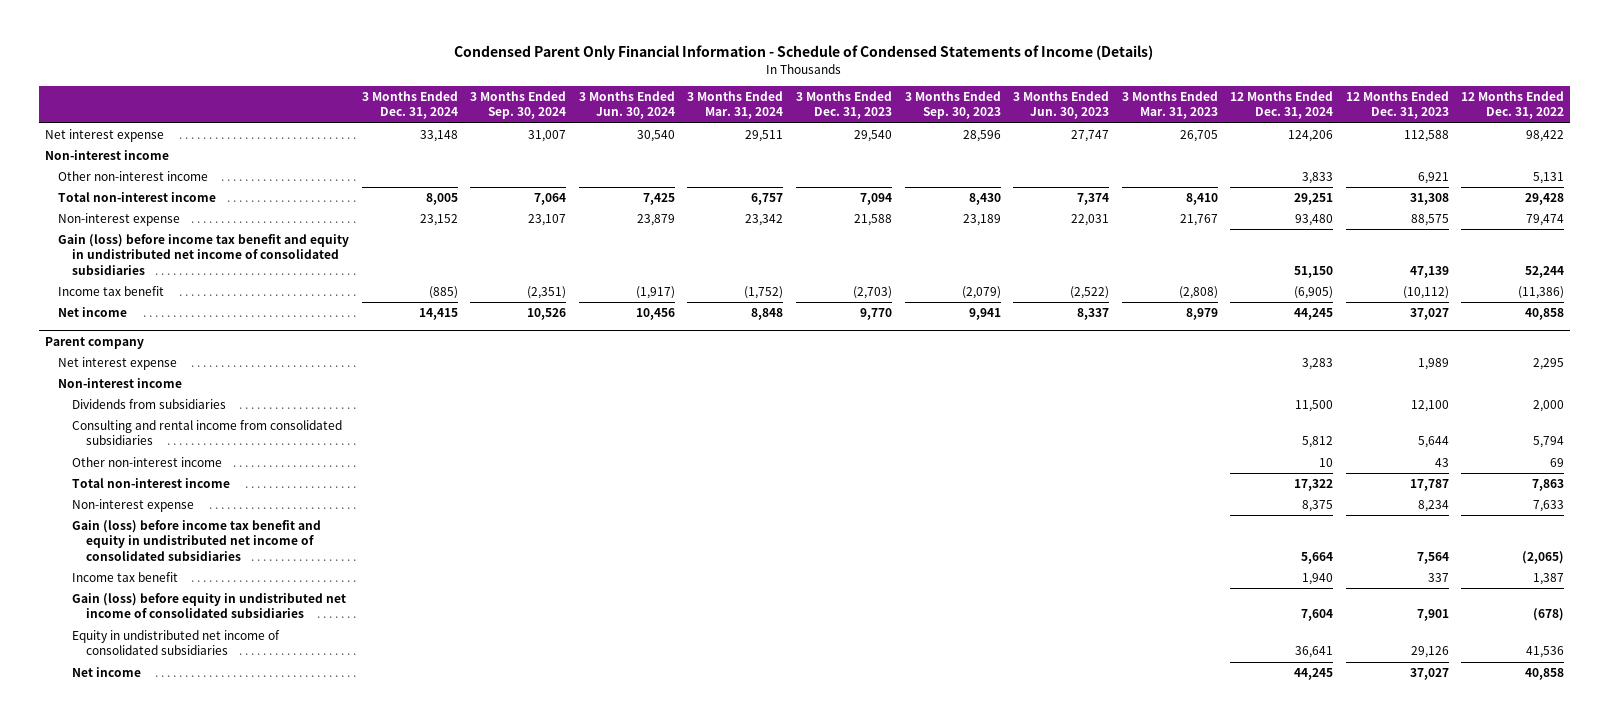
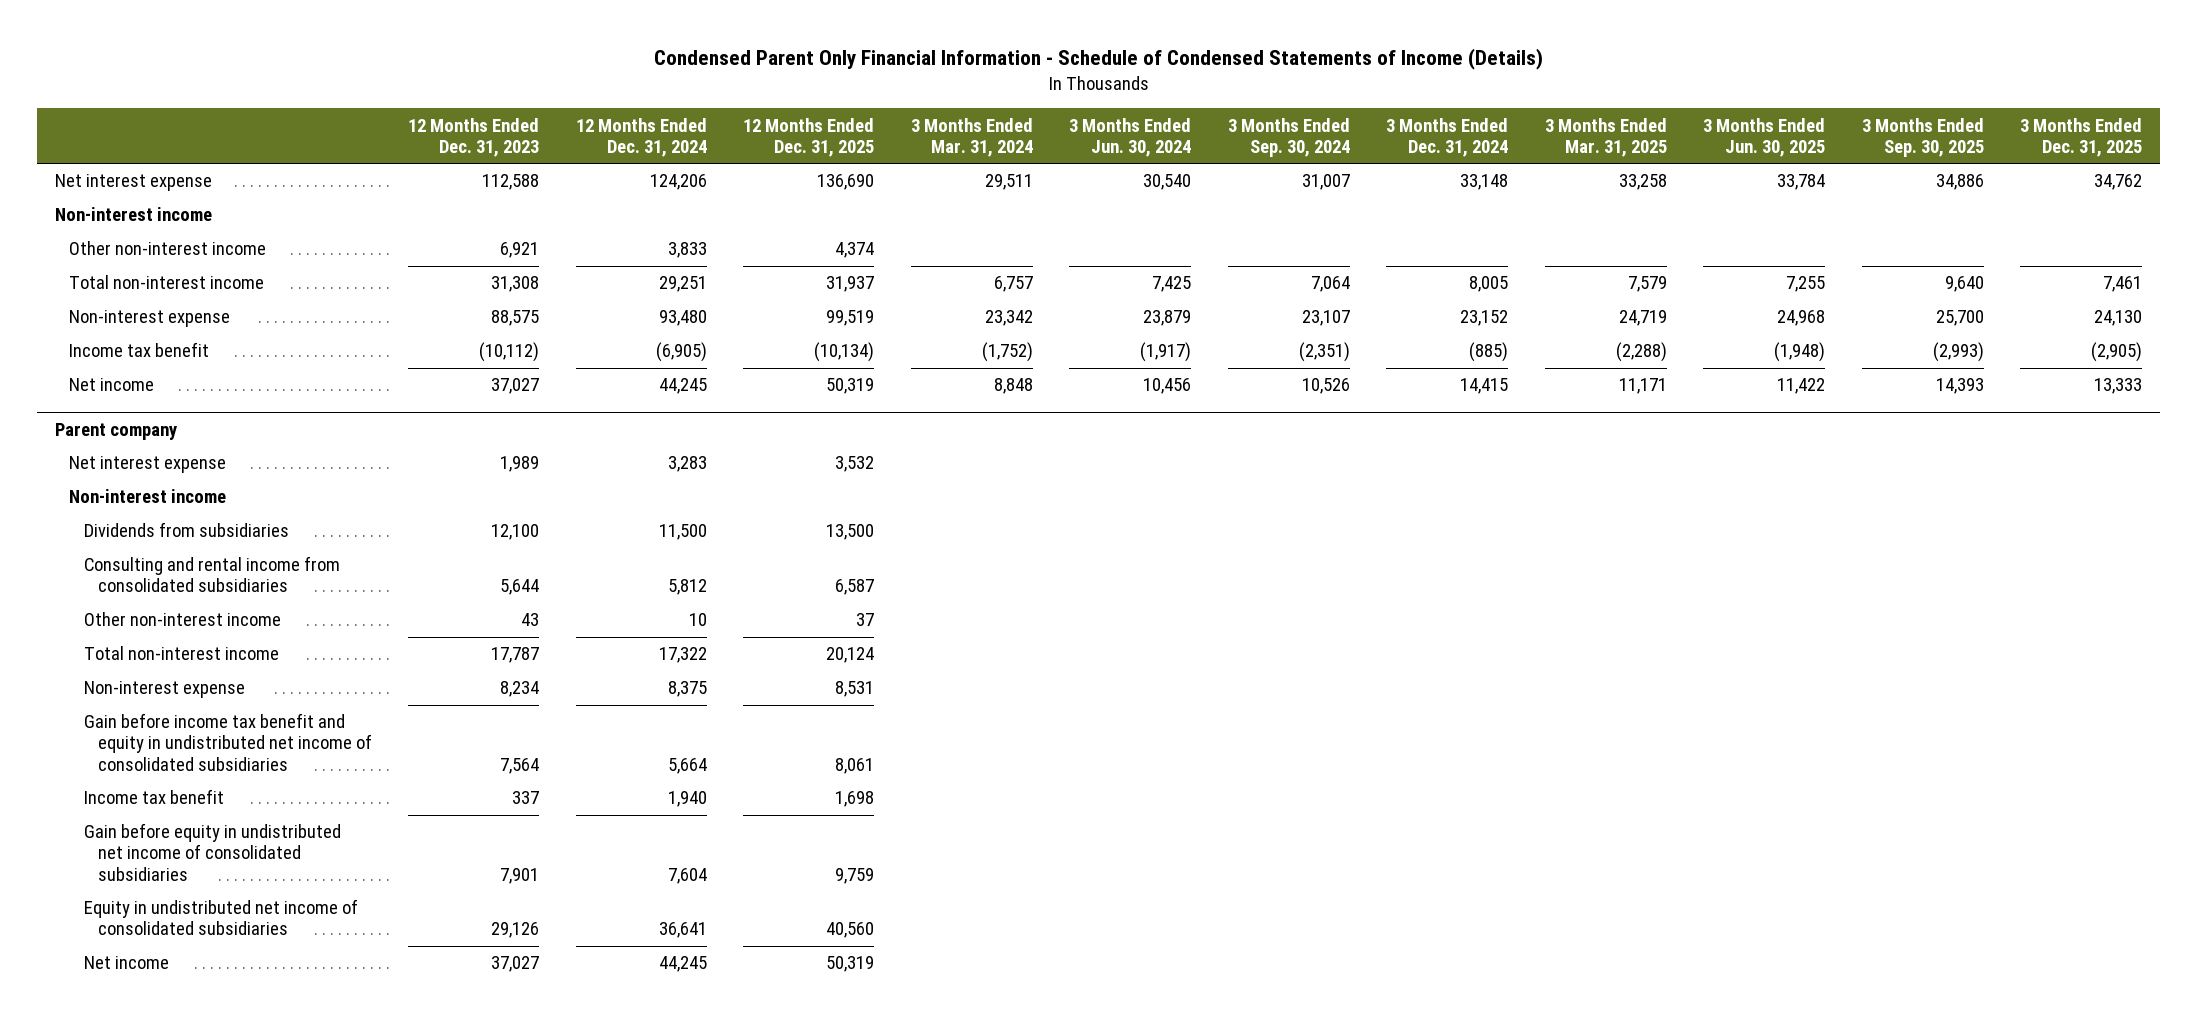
- | 3 Months Ended Dec. 31, 2024 | 3 Months Ended Sep. 30, 2024 | 3 Months Ended Jun. 30, 2024 | 3 Months Ended Mar. 31, 2024 | 3 Months Ended Dec. 31, 2023 | 3 Months Ended Sep. 30, 2023 | 3 Months Ended Jun. 30, 2023 | 3 Months Ended Mar. 31, 2023 | 12 Months Ended Dec. 31, 2024 | 12 Months Ended Dec. 31, 2023 | 12 Months Ended Dec. 31, 2022
+ | 12 Months Ended Dec. 31, 2023 | 12 Months Ended Dec. 31, 2024 | 12 Months Ended Dec. 31, 2025 | 3 Months Ended Mar. 31, 2024 | 3 Months Ended Jun. 30, 2024 | 3 Months Ended Sep. 30, 2024 | 3 Months Ended Dec. 31, 2024 | 3 Months Ended Mar. 31, 2025 | 3 Months Ended Jun. 30, 2025 | 3 Months Ended Sep. 30, 2025 | 3 Months Ended Dec. 31, 2025
- Gain (loss) before income tax benefit and equity in undistributed net income of consolidated subsidiaries | | | | | | | | | 51,150 | 47,139 | 52,244
@ Parent company
- Gain (loss) before income tax benefit and equity in undistributed net income of consolidated subsidiaries | | | | | | | | | 5,664 | 7,564 | (2,065)
+ Gain before income tax benefit and equity in undistributed net income of consolidated subsidiaries | 7,564 | 5,664 | 8,061 | | | | | | | |
- Gain (loss) before equity in undistributed net income of consolidated subsidiaries | | | | | | | | | 7,604 | 7,901 | (678)
+ Gain before equity in undistributed net income of consolidated subsidiaries | 7,901 | 7,604 | 9,759 | | | | | | | |

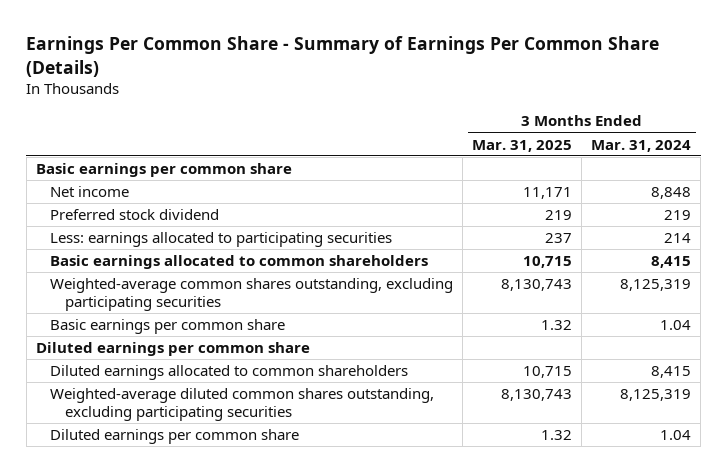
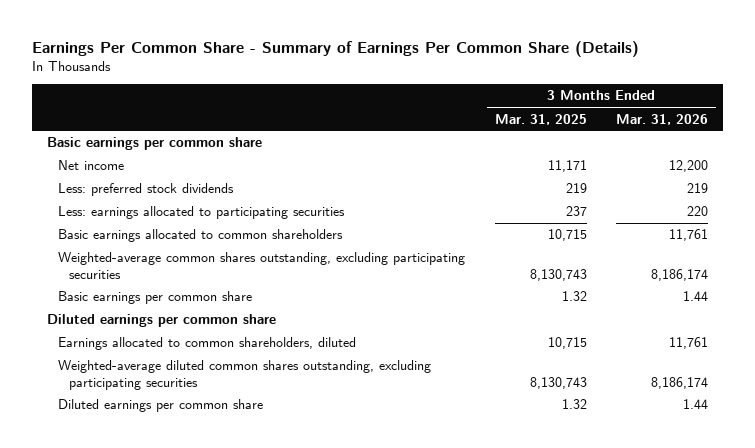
- | 3 Months Ended Mar. 31, 2025 | 3 Months Ended Mar. 31, 2024
+ | 3 Months Ended Mar. 31, 2025 | 3 Months Ended Mar. 31, 2026
- Preferred stock dividend | 219 | 219
+ Less: preferred stock dividends | 219 | 219
- Diluted earnings allocated to common shareholders | 10,715 | 8,415
+ Earnings allocated to common shareholders, diluted | 10,715 | 11,761

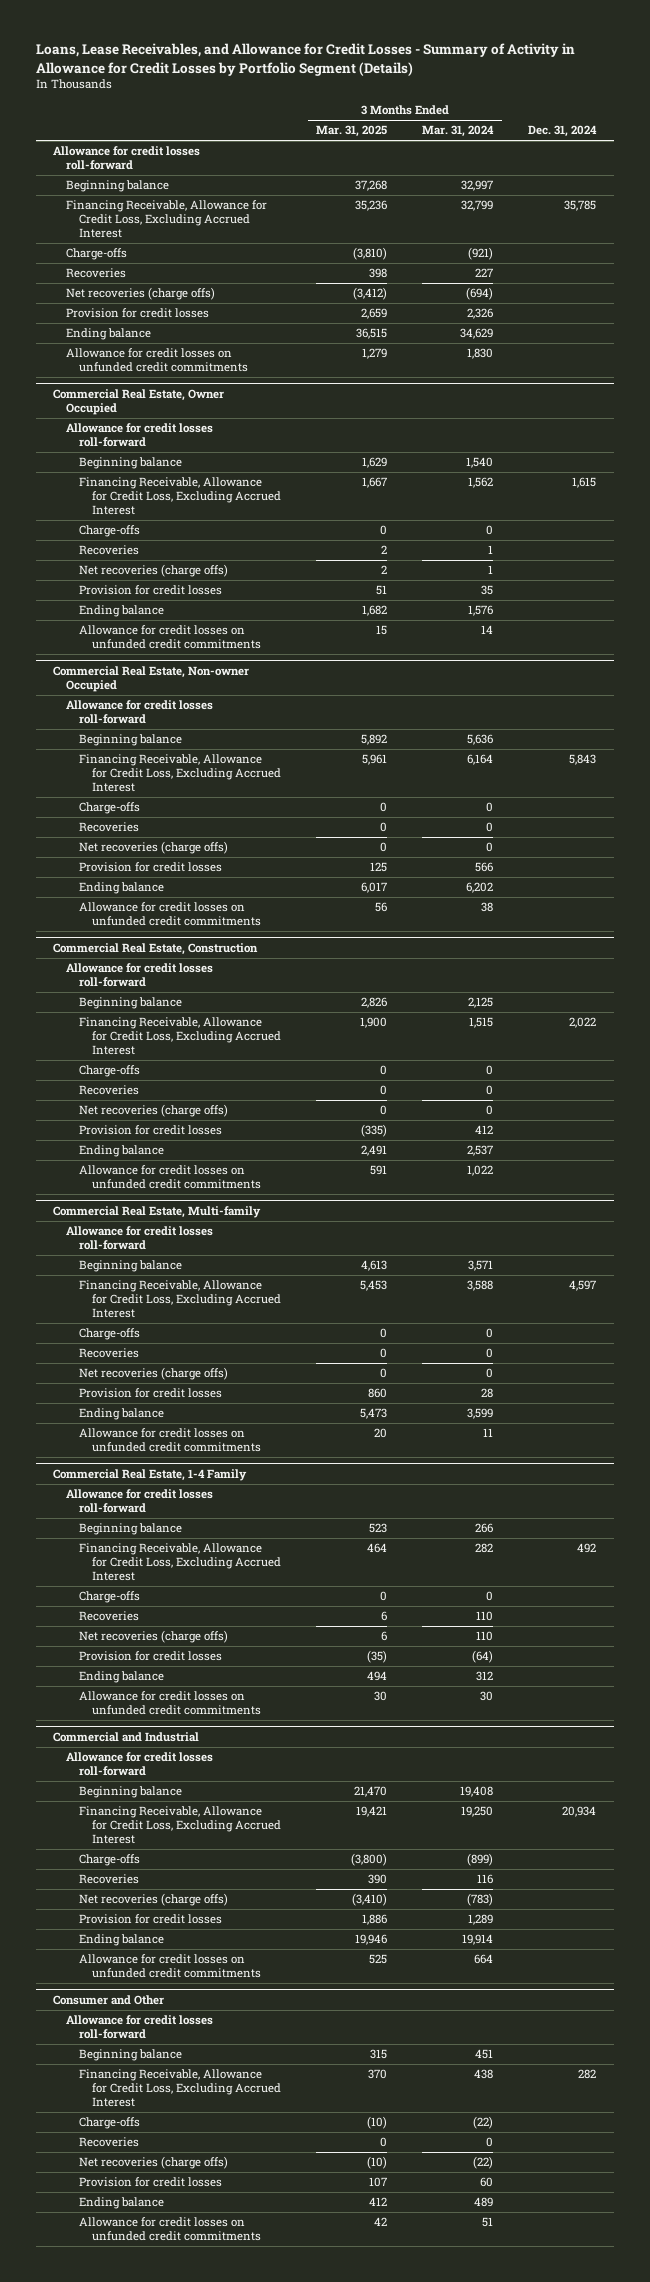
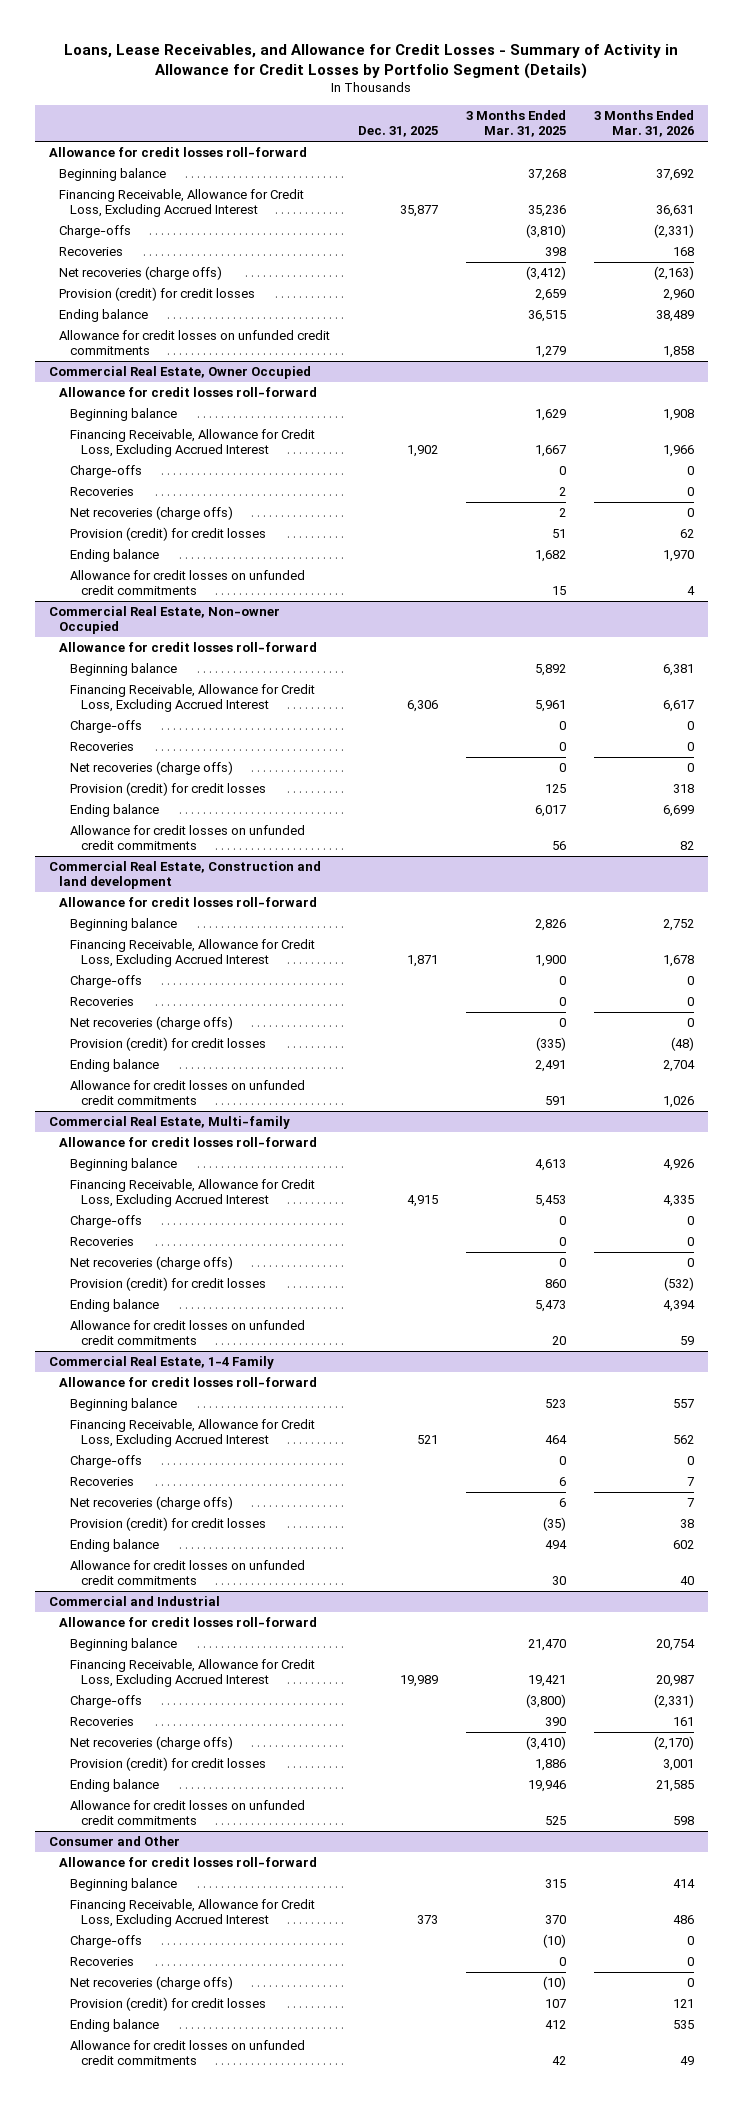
- | 3 Months Ended Mar. 31, 2025 | 3 Months Ended Mar. 31, 2024 | Dec. 31, 2024
+ | Dec. 31, 2025 | 3 Months Ended Mar. 31, 2025 | 3 Months Ended Mar. 31, 2026
- Provision for credit losses | 2,659 | 2,326 |
+ Provision (credit) for credit losses | | 2,659 | 2,960
@ Commercial Real Estate, Owner Occupied
- Provision for credit losses | 51 | 35 |
+ Provision (credit) for credit losses | | 51 | 62
@ Commercial Real Estate, Non-owner Occupied
- Provision for credit losses | 125 | 566 |
+ Provision (credit) for credit losses | | 125 | 318
- Commercial Real Estate, Construction
+ Commercial Real Estate, Construction and land development
- Provision for credit losses | (335) | 412 |
+ Provision (credit) for credit losses | | (335) | (48)
@ Commercial Real Estate, Multi-family
- Provision for credit losses | 860 | 28 |
+ Provision (credit) for credit losses | | 860 | (532)
@ Commercial Real Estate, 1-4 Family
- Provision for credit losses | (35) | (64) |
+ Provision (credit) for credit losses | | (35) | 38
@ Commercial and Industrial
- Provision for credit losses | 1,886 | 1,289 |
+ Provision (credit) for credit losses | | 1,886 | 3,001
@ Consumer and Other
- Provision for credit losses | 107 | 60 |
+ Provision (credit) for credit losses | | 107 | 121

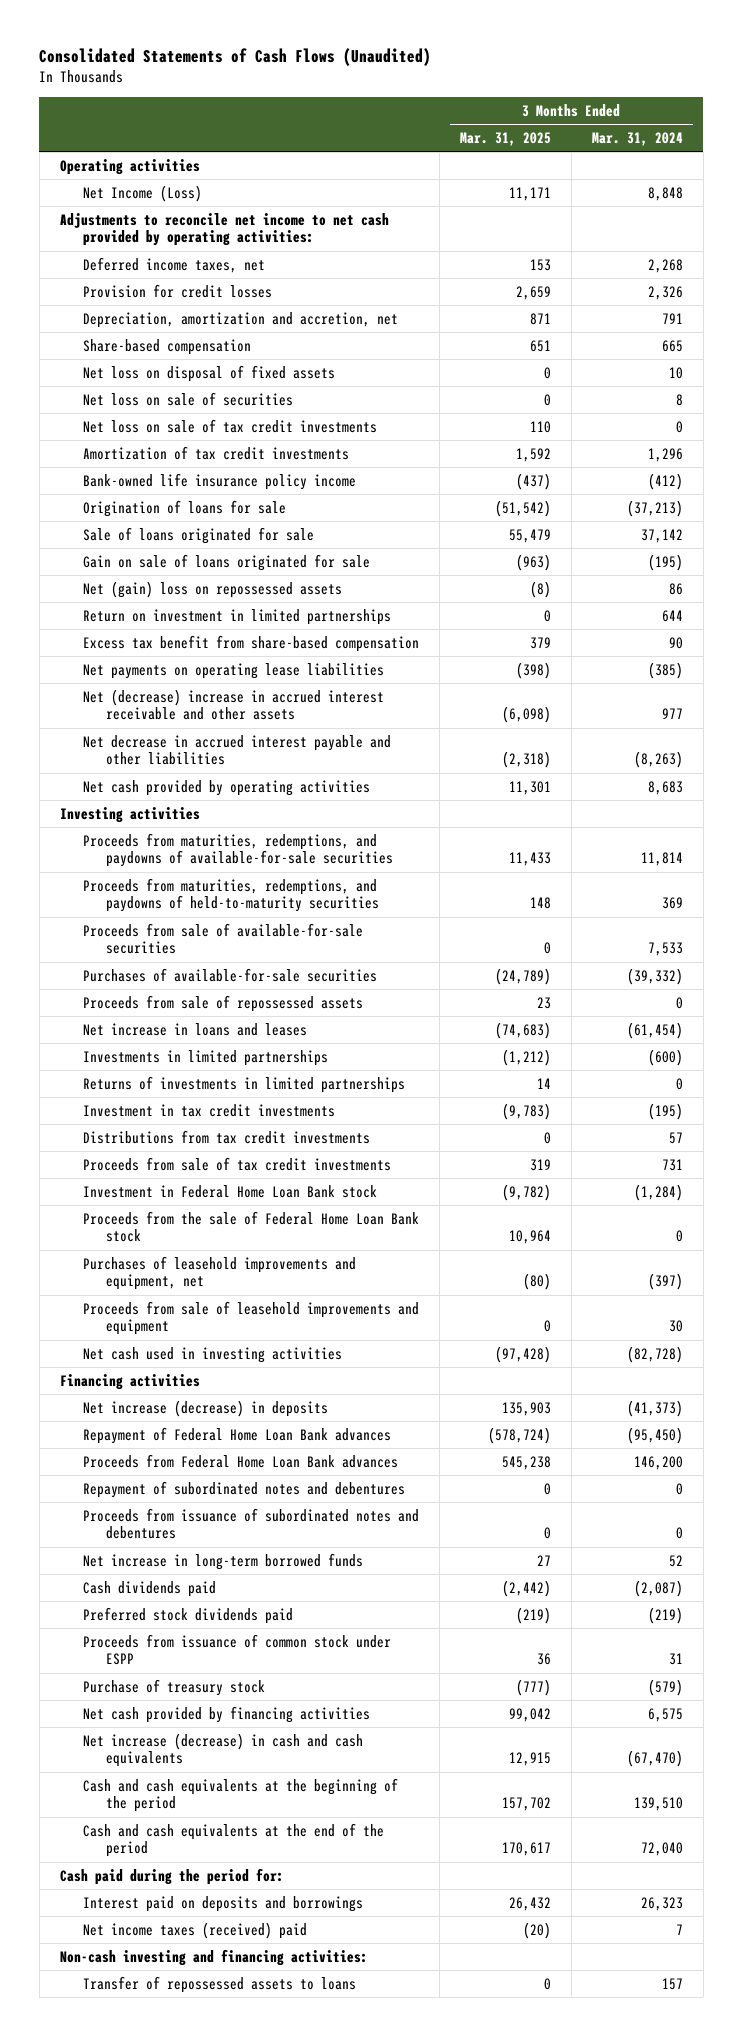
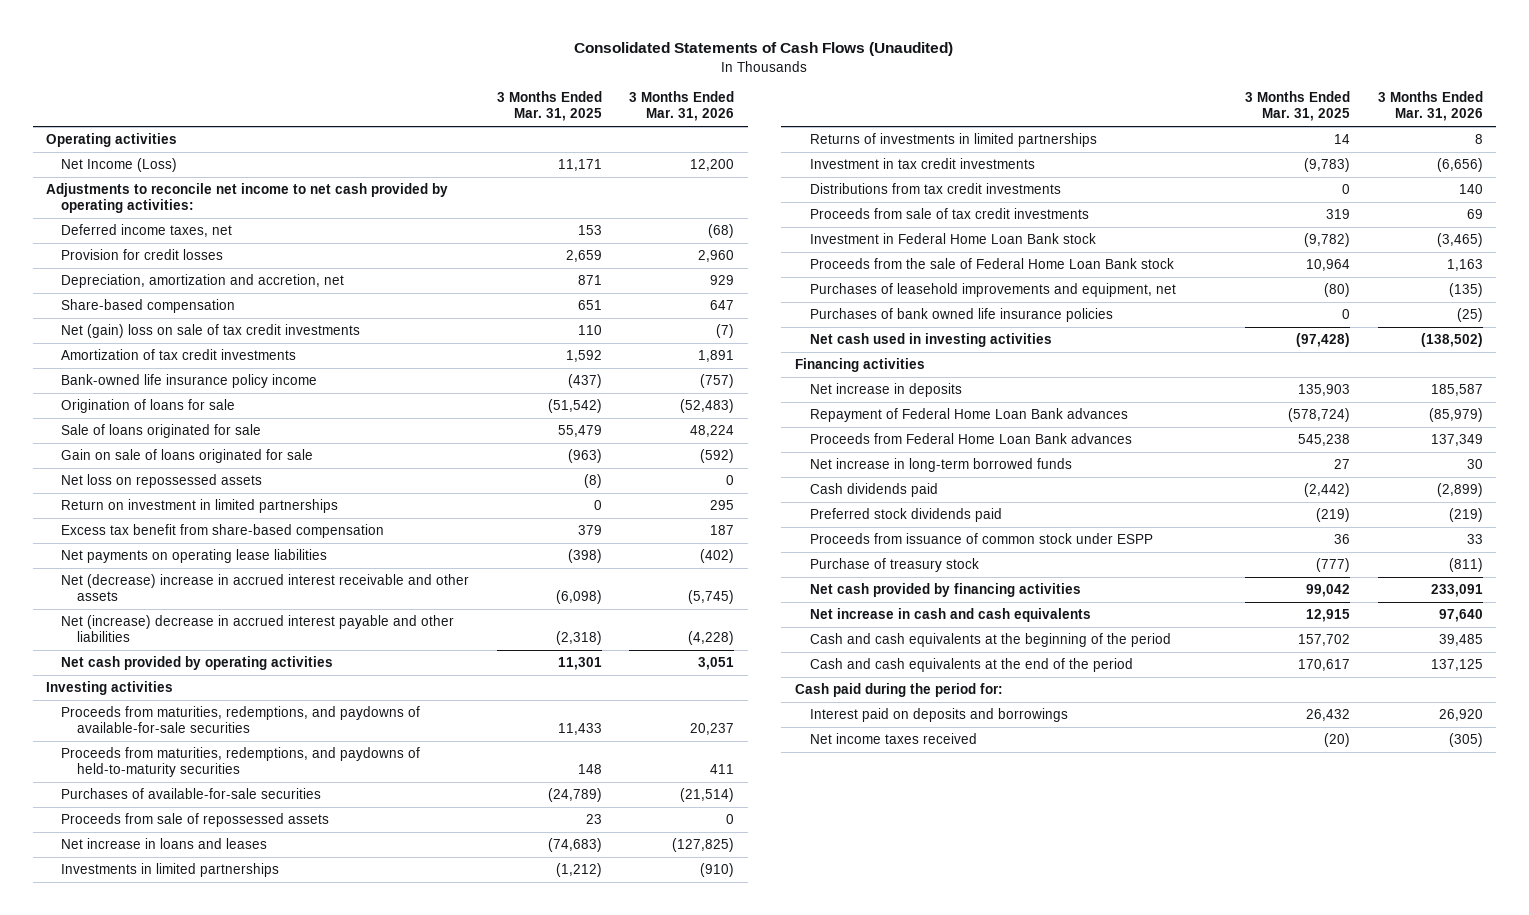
- | 3 Months Ended Mar. 31, 2025 | 3 Months Ended Mar. 31, 2024
+ | 3 Months Ended Mar. 31, 2025 | 3 Months Ended Mar. 31, 2026
- Net loss on disposal of fixed assets | 0 | 10
- Net loss on sale of securities | 0 | 8
- Net loss on sale of tax credit investments | 110 | 0
+ Net (gain) loss on sale of tax credit investments | 110 | (7)
- Net (gain) loss on repossessed assets | (8) | 86
+ Net loss on repossessed assets | (8) | 0
- Net decrease in accrued interest payable and other liabilities | (2,318) | (8,263)
+ Net (increase) decrease in accrued interest payable and other liabilities | (2,318) | (4,228)
- Proceeds from sale of available-for-sale securities | 0 | 7,533
- Proceeds from sale of leasehold improvements and equipment | 0 | 30
+ Purchases of bank owned life insurance policies | 0 | (25)
- Net increase (decrease) in deposits | 135,903 | (41,373)
+ Net increase in deposits | 135,903 | 185,587
- Repayment of subordinated notes and debentures | 0 | 0
- Proceeds from issuance of subordinated notes and debentures | 0 | 0
- Net increase (decrease) in cash and cash equivalents | 12,915 | (67,470)
+ Net increase in cash and cash equivalents | 12,915 | 97,640
- Net income taxes (received) paid | (20) | 7
- Non-cash investing and financing activities:
- Transfer of repossessed assets to loans | 0 | 157
+ Net income taxes received | (20) | (305)

